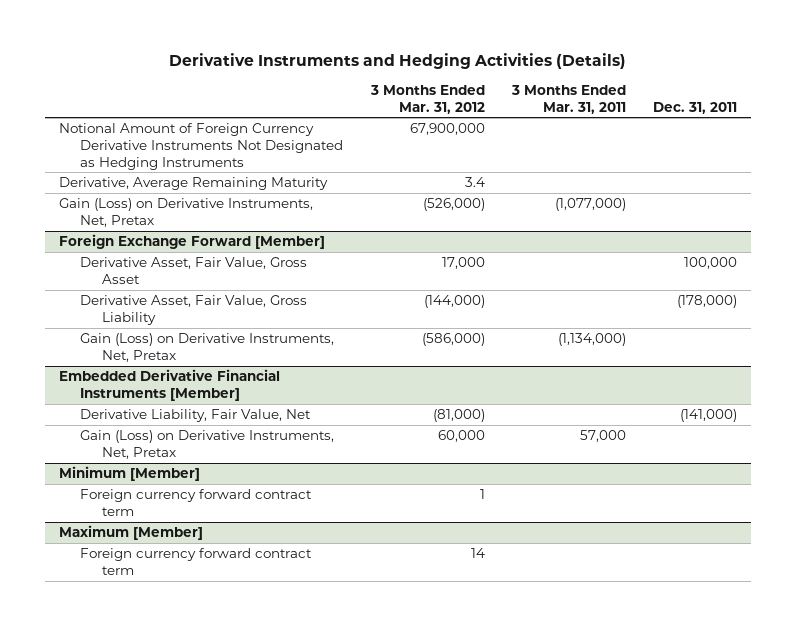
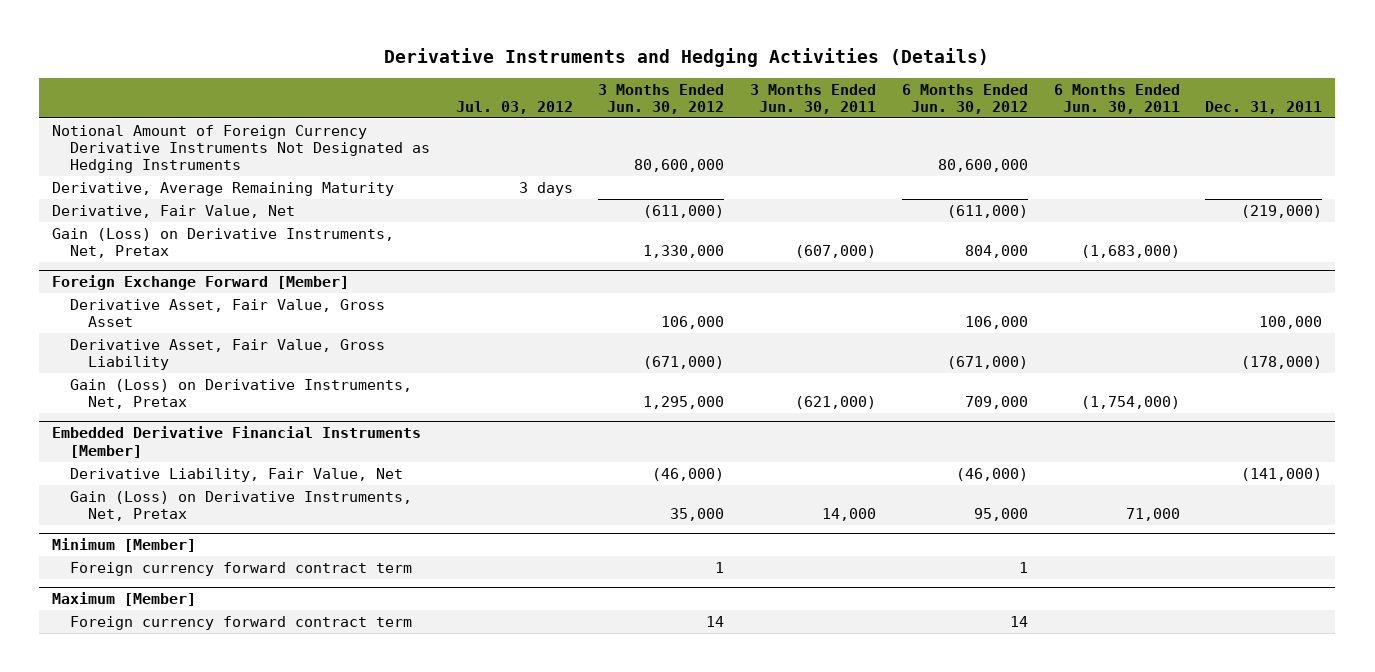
- | 3 Months Ended Mar. 31, 2012 | 3 Months Ended Mar. 31, 2011 | Dec. 31, 2011
+ | Jul. 03, 2012 | 3 Months Ended Jun. 30, 2012 | 3 Months Ended Jun. 30, 2011 | 6 Months Ended Jun. 30, 2012 | 6 Months Ended Jun. 30, 2011 | Dec. 31, 2011
+ Derivative, Fair Value, Net | | (611,000) | | (611,000) | | (219,000)

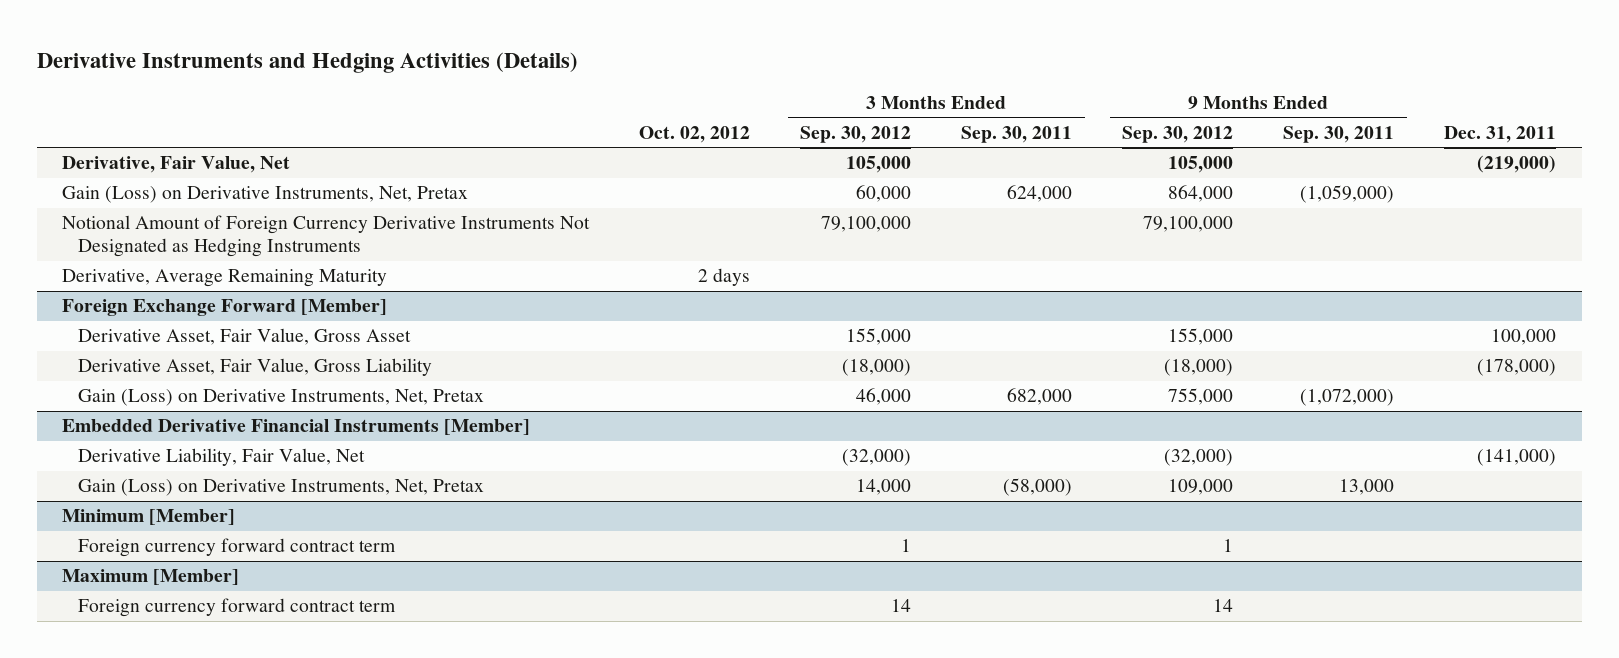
- | Jul. 03, 2012 | 3 Months Ended Jun. 30, 2012 | 3 Months Ended Jun. 30, 2011 | 6 Months Ended Jun. 30, 2012 | 6 Months Ended Jun. 30, 2011 | Dec. 31, 2011
+ | Oct. 02, 2012 | 3 Months Ended Sep. 30, 2012 | 3 Months Ended Sep. 30, 2011 | 9 Months Ended Sep. 30, 2012 | 9 Months Ended Sep. 30, 2011 | Dec. 31, 2011
moved down: Notional Amount of Foreign Currency Derivative Instruments Not Designated as Hedging Instruments | | 79,100,000 | | 79,100,000 | |
moved down: Derivative, Average Remaining Maturity | 2 days | | | | |

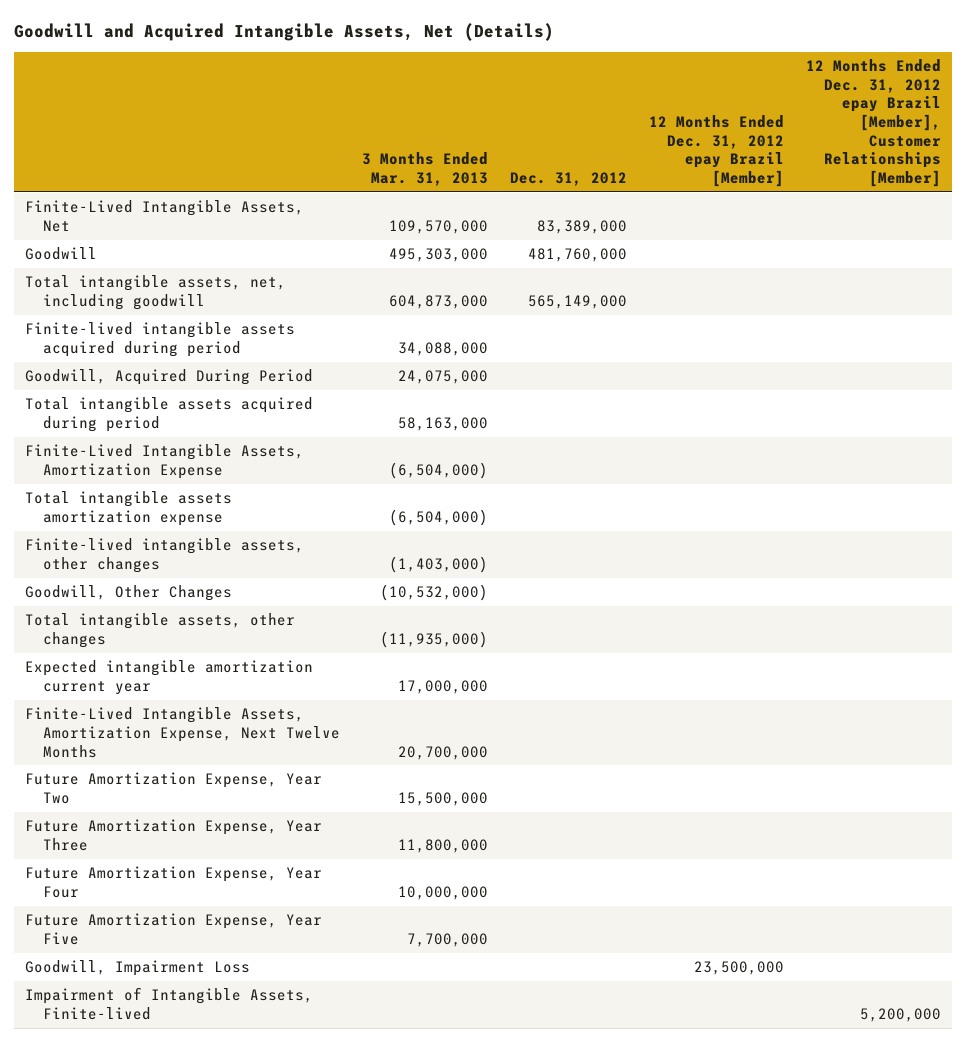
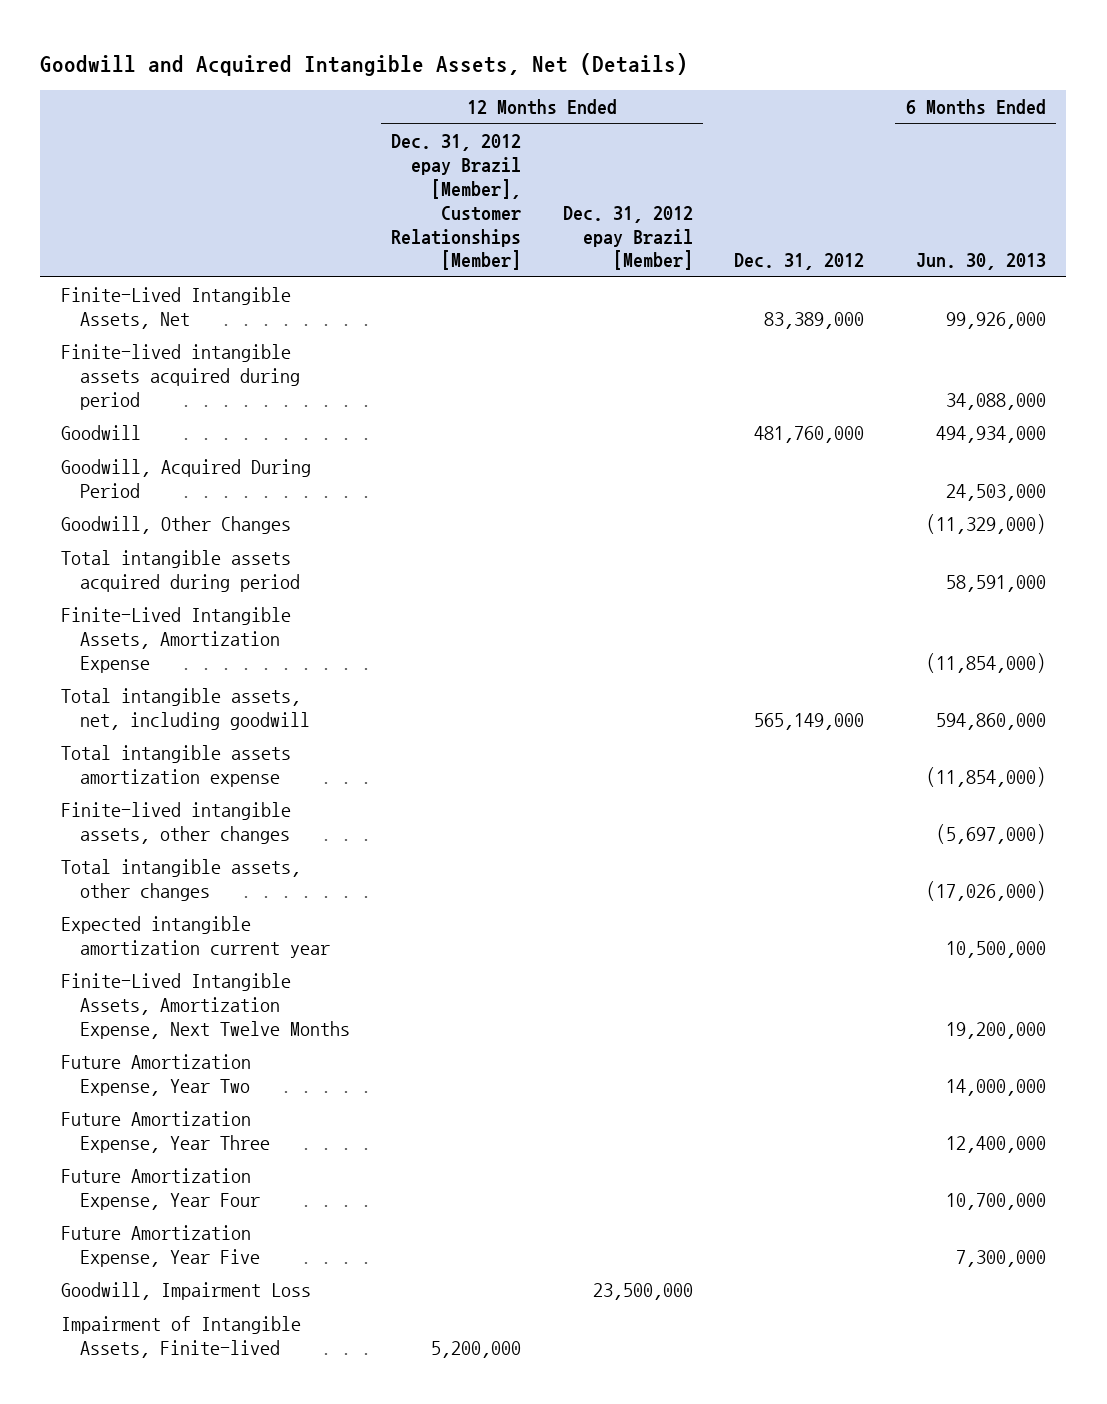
- | 3 Months Ended Mar. 31, 2013 | Dec. 31, 2012 | 12 Months Ended Dec. 31, 2012 epay Brazil [Member] | 12 Months Ended Dec. 31, 2012 epay Brazil [Member], Customer Relationships [Member]
+ | 12 Months Ended Dec. 31, 2012 epay Brazil [Member], Customer Relationships [Member] | 12 Months Ended Dec. 31, 2012 epay Brazil [Member] | Dec. 31, 2012 | 6 Months Ended Jun. 30, 2013
moved down: Goodwill | | | 481,760,000 | 494,934,000
moved up: Goodwill, Other Changes | | | | (11,329,000)
moved down: Total intangible assets, net, including goodwill | | | 565,149,000 | 594,860,000

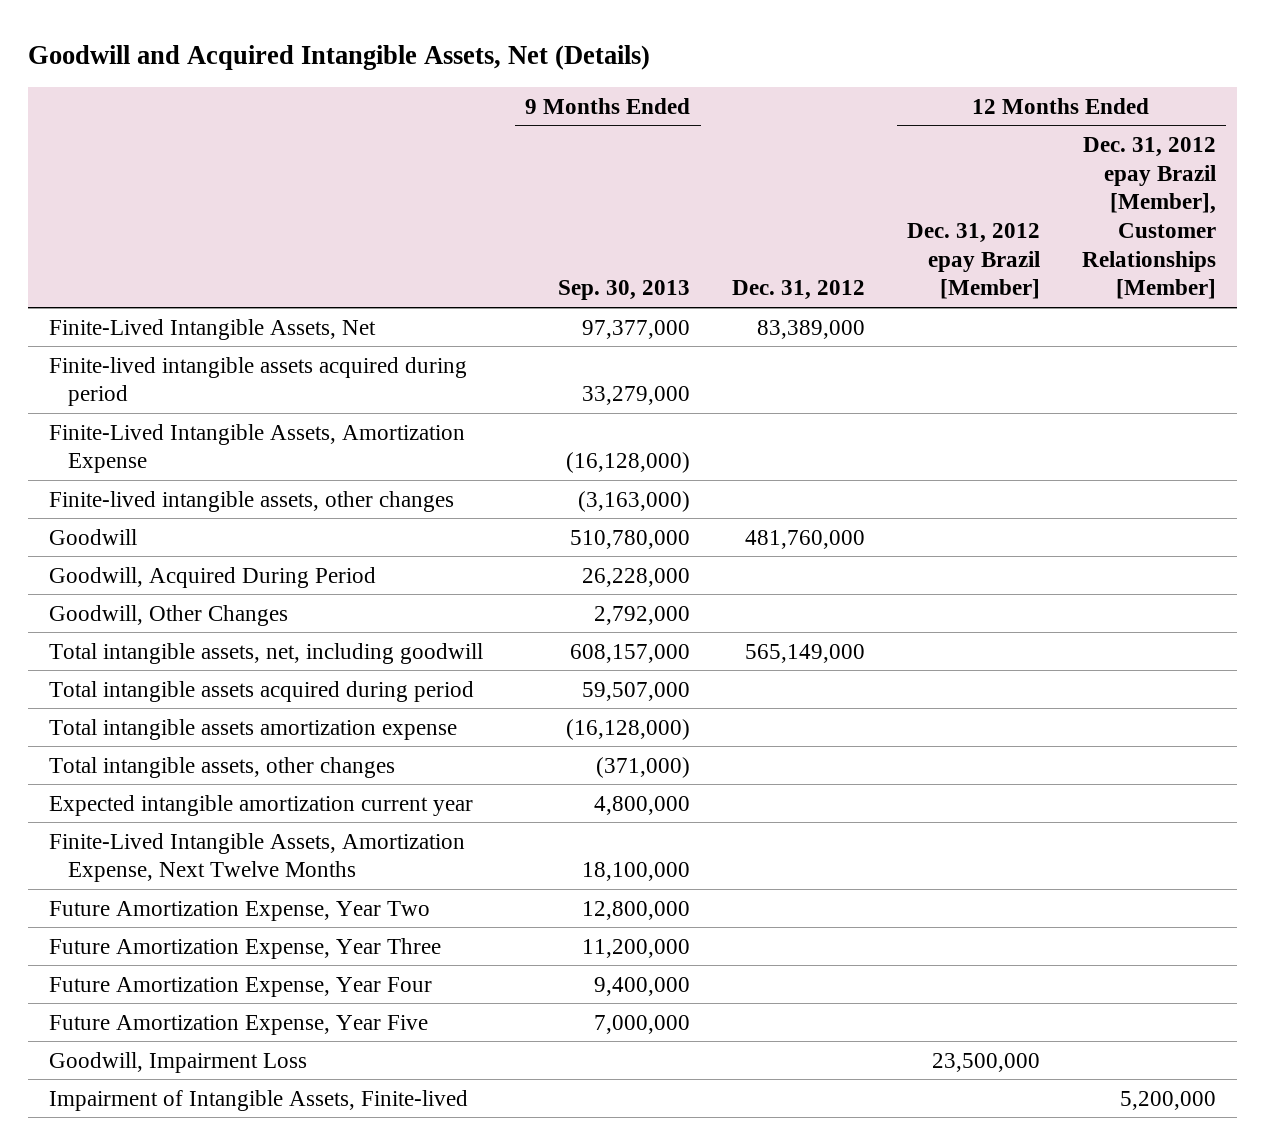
- | 12 Months Ended Dec. 31, 2012 epay Brazil [Member], Customer Relationships [Member] | 12 Months Ended Dec. 31, 2012 epay Brazil [Member] | Dec. 31, 2012 | 6 Months Ended Jun. 30, 2013
+ | 9 Months Ended Sep. 30, 2013 | Dec. 31, 2012 | 12 Months Ended Dec. 31, 2012 epay Brazil [Member] | 12 Months Ended Dec. 31, 2012 epay Brazil [Member], Customer Relationships [Member]
moved up: Finite-Lived Intangible Assets, Amortization Expense | (16,128,000) | | |
moved up: Finite-lived intangible assets, other changes | (3,163,000) | | |
moved down: Total intangible assets acquired during period | 59,507,000 | | |

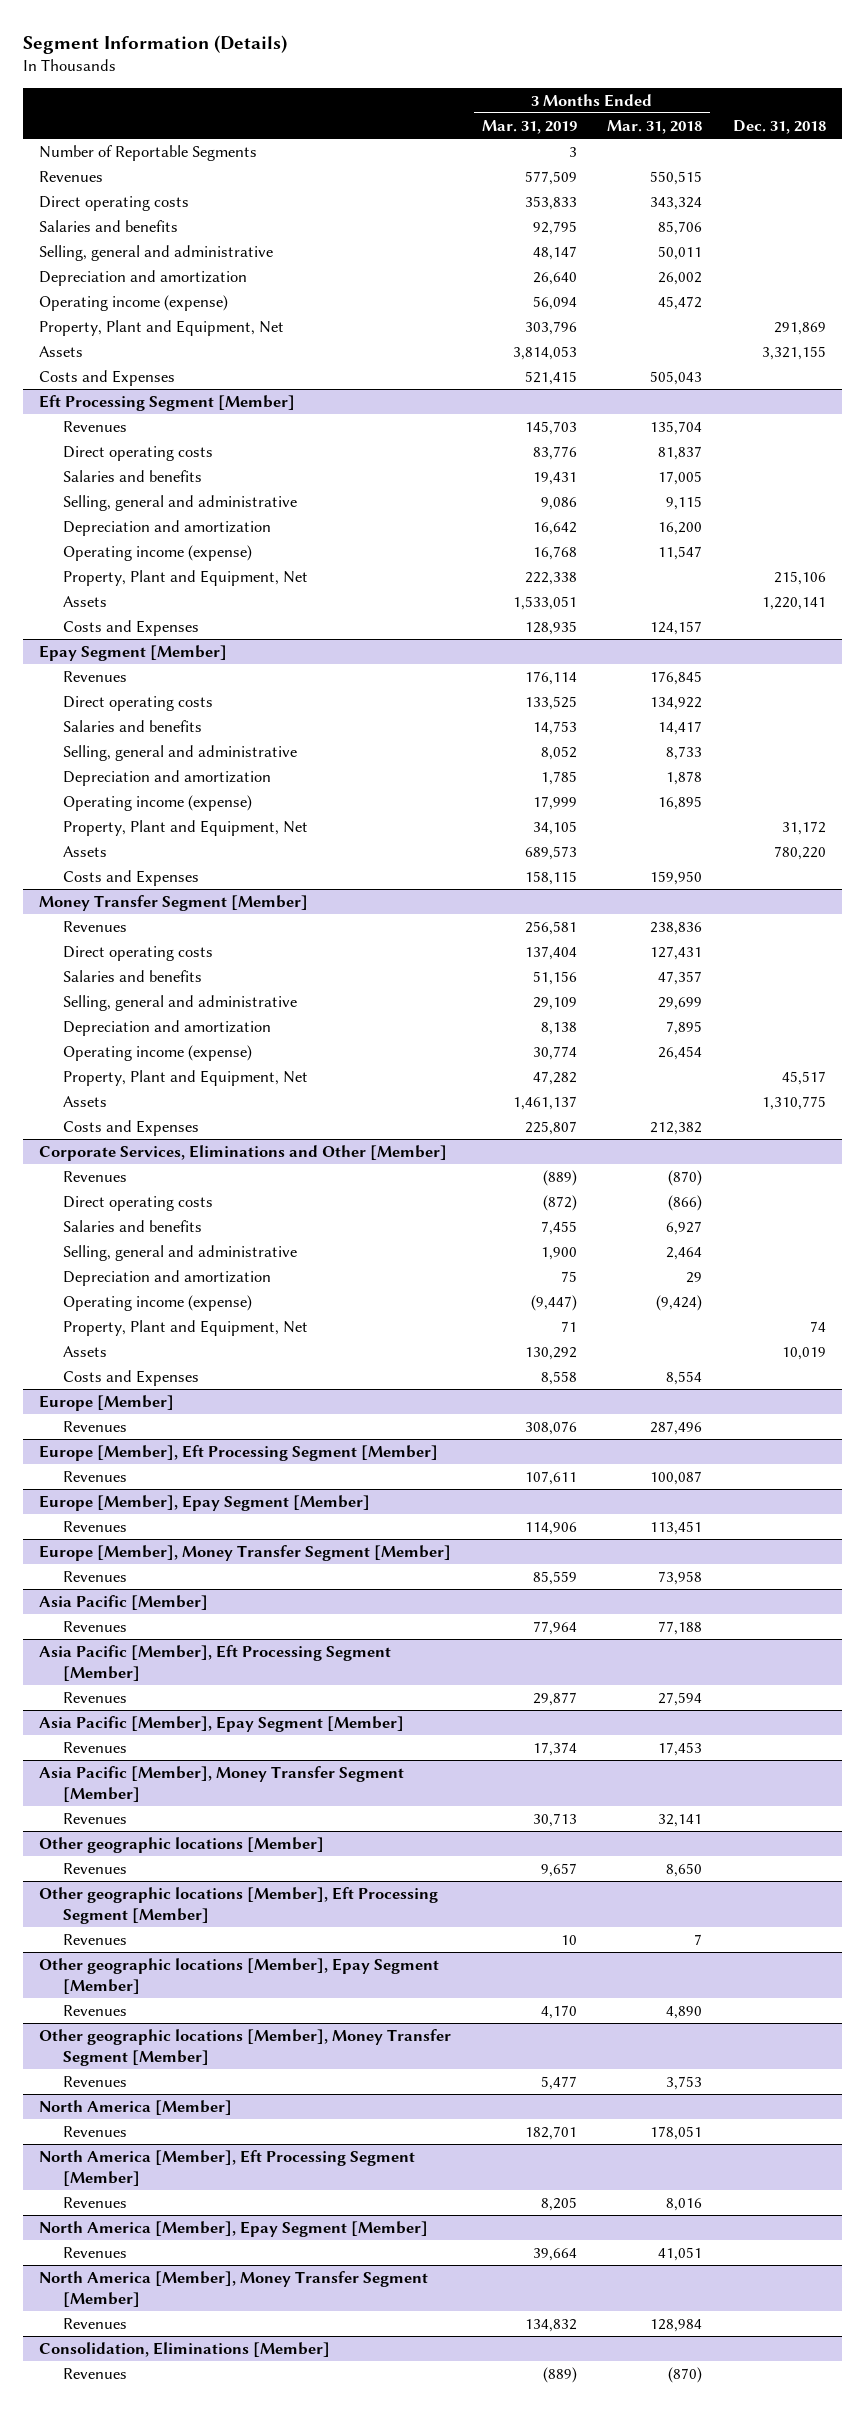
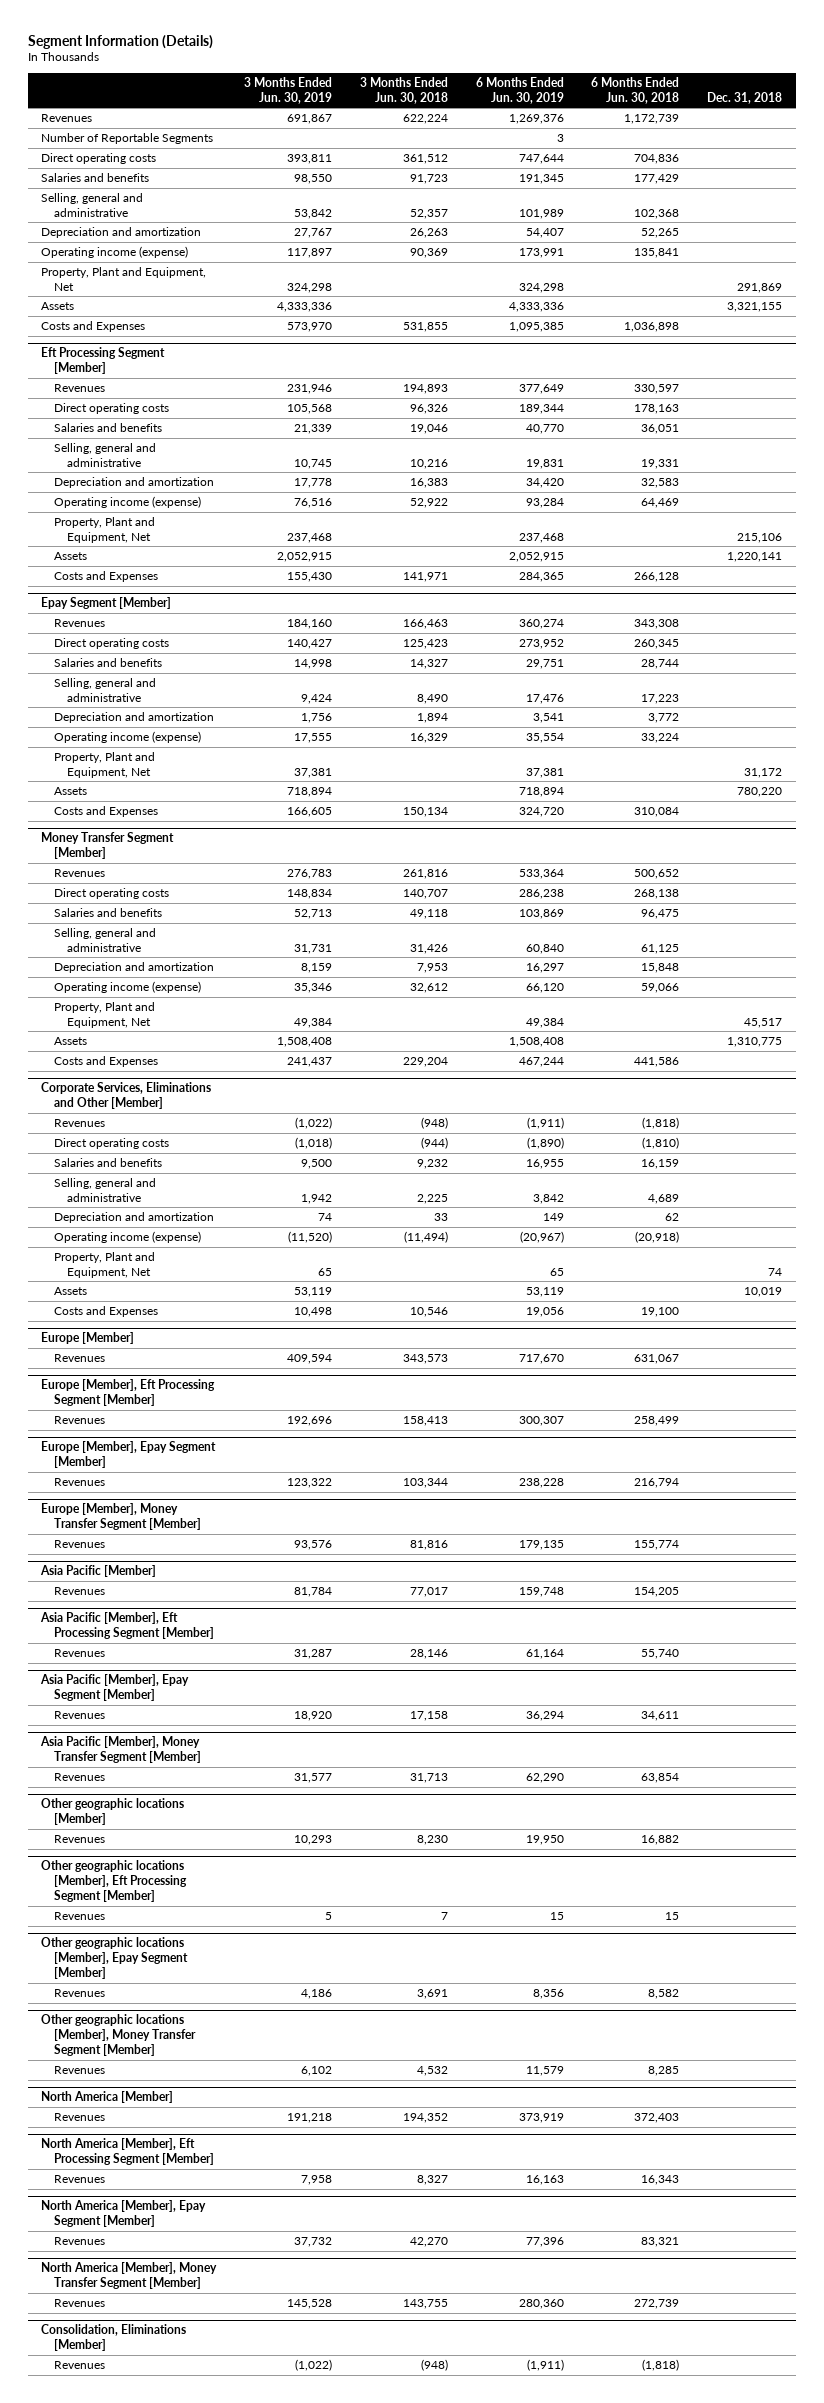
- | 3 Months Ended Mar. 31, 2019 | 3 Months Ended Mar. 31, 2018 | Dec. 31, 2018
+ | 3 Months Ended Jun. 30, 2019 | 3 Months Ended Jun. 30, 2018 | 6 Months Ended Jun. 30, 2019 | 6 Months Ended Jun. 30, 2018 | Dec. 31, 2018
moved down: Number of Reportable Segments | | | 3 | |

